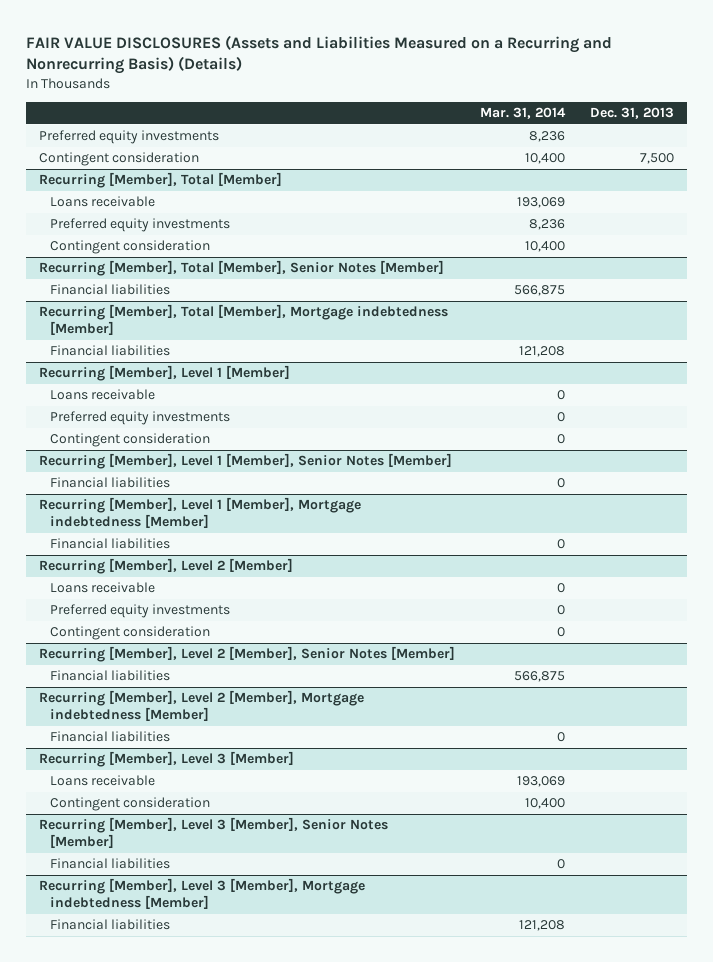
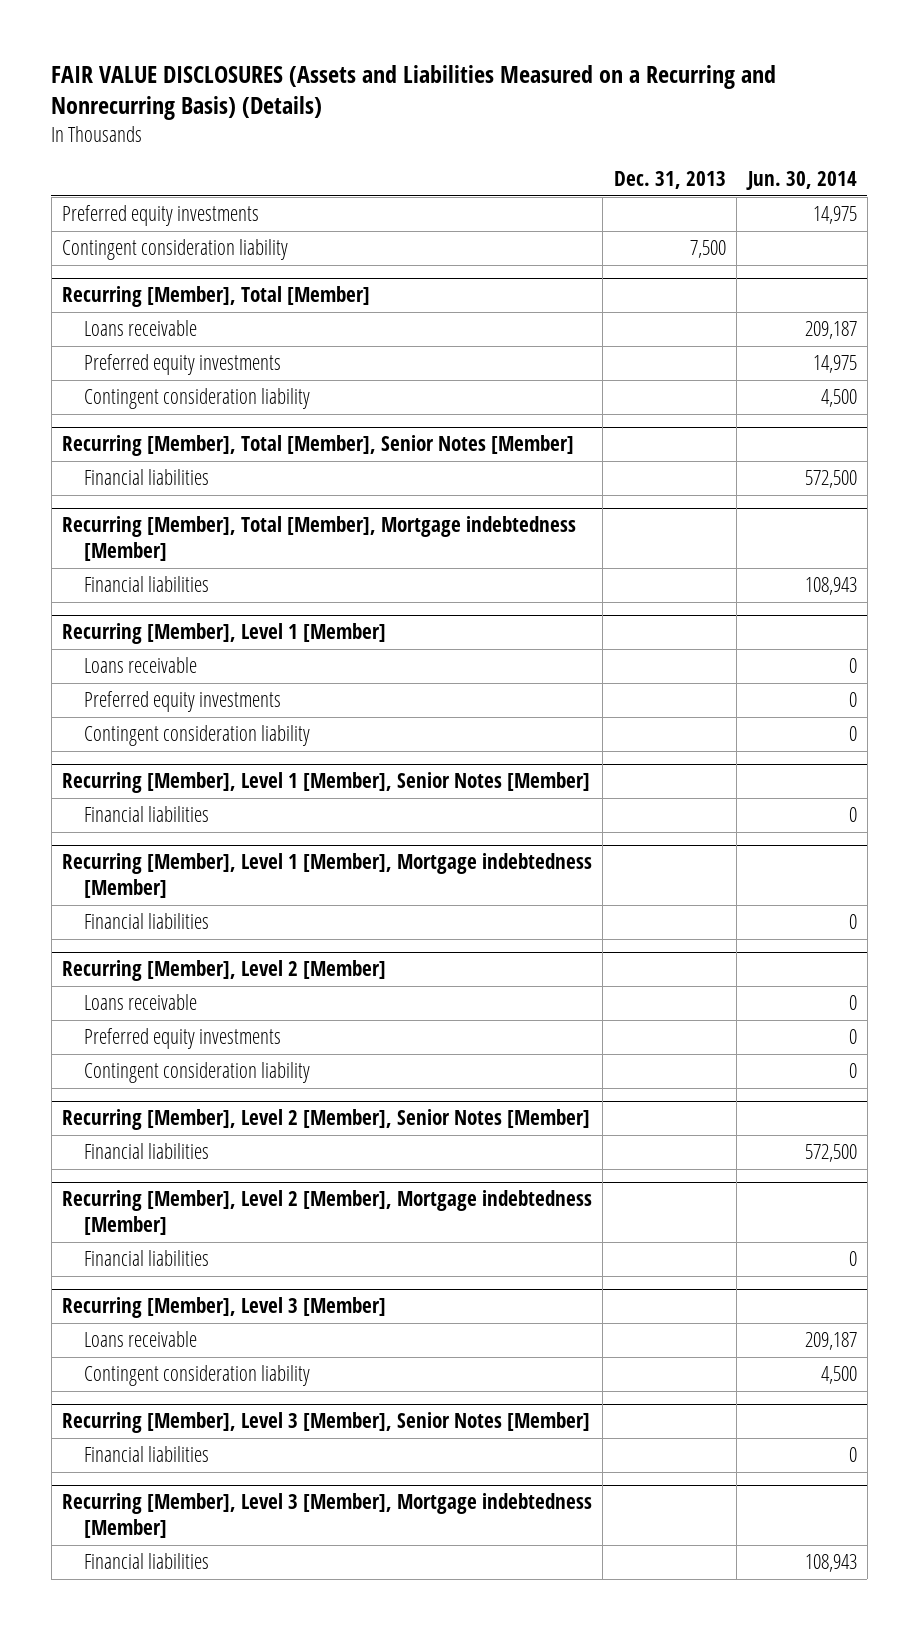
- | Mar. 31, 2014 | Dec. 31, 2013
+ | Dec. 31, 2013 | Jun. 30, 2014
- Contingent consideration | 10,400 | 7,500
+ Contingent consideration liability | 7,500 |
@ Recurring [Member], Total [Member]
- Contingent consideration | 10,400 |
+ Contingent consideration liability | | 4,500
@ Recurring [Member], Level 1 [Member]
- Contingent consideration | 0 |
+ Contingent consideration liability | | 0
@ Recurring [Member], Level 2 [Member]
- Contingent consideration | 0 |
+ Contingent consideration liability | | 0
@ Recurring [Member], Level 3 [Member]
- Contingent consideration | 10,400 |
+ Contingent consideration liability | | 4,500

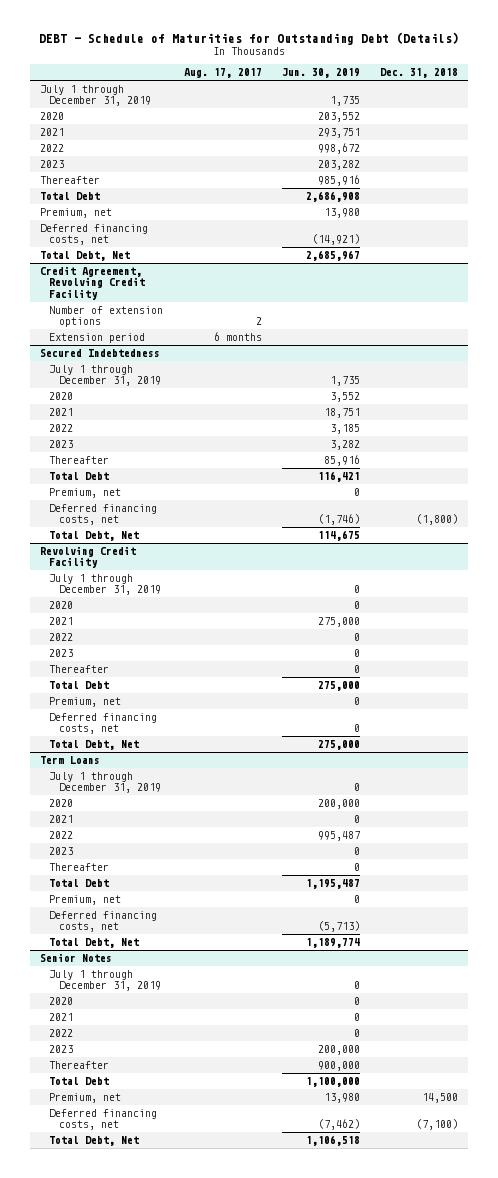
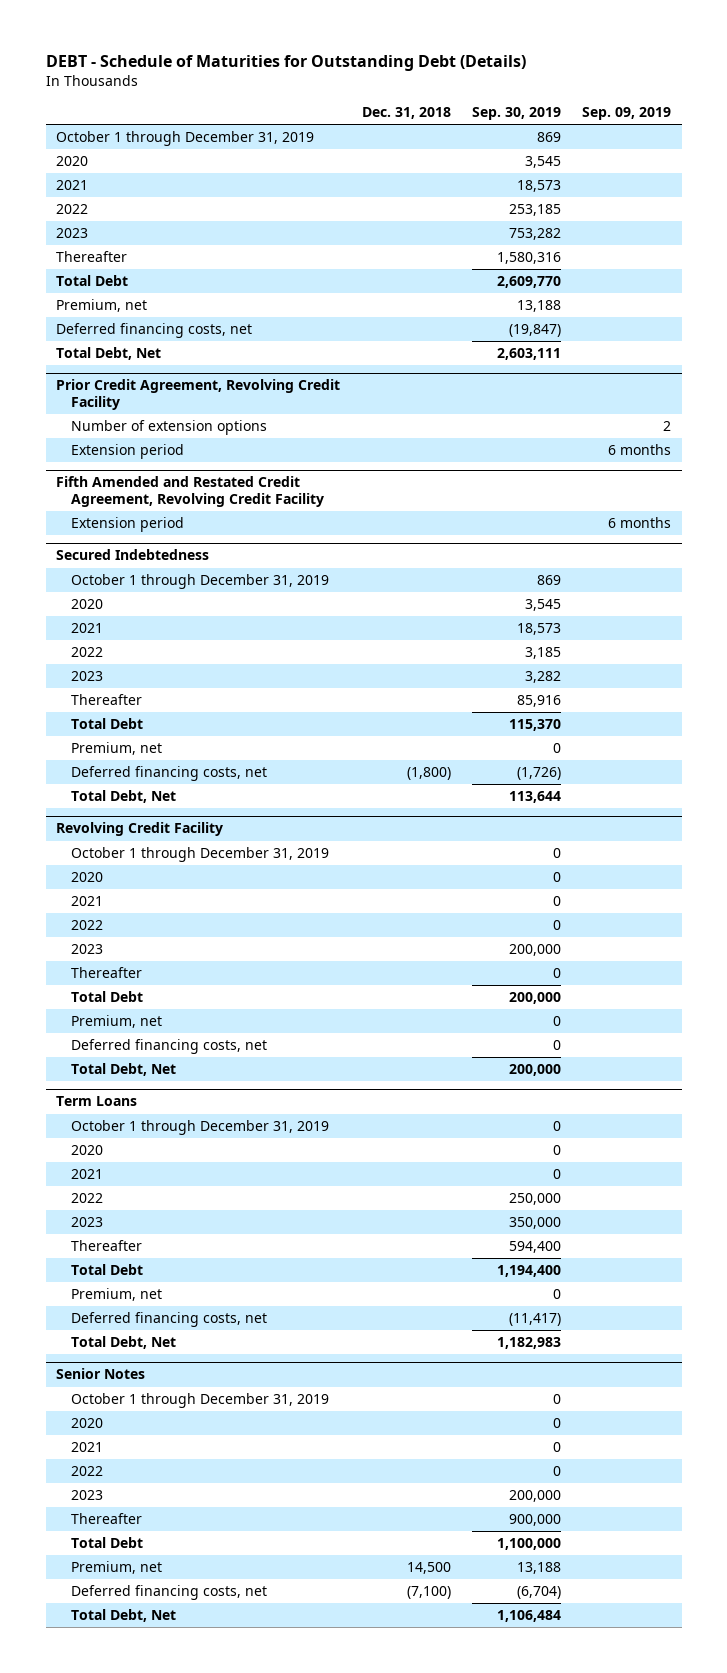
- | Aug. 17, 2017 | Jun. 30, 2019 | Dec. 31, 2018
+ | Dec. 31, 2018 | Sep. 30, 2019 | Sep. 09, 2019
- July 1 through December 31, 2019 | | 1,735 |
+ October 1 through December 31, 2019 | | 869 |
- Credit Agreement, Revolving Credit Facility
+ Prior Credit Agreement, Revolving Credit Facility
+ Fifth Amended and Restated Credit Agreement, Revolving Credit Facility
+ Extension period | | | 6 months
@ Secured Indebtedness
- July 1 through December 31, 2019 | | 1,735 |
+ October 1 through December 31, 2019 | | 869 |
@ Revolving Credit Facility
- July 1 through December 31, 2019 | | 0 |
+ October 1 through December 31, 2019 | | 0 |
@ Term Loans
- July 1 through December 31, 2019 | | 0 |
+ October 1 through December 31, 2019 | | 0 |
@ Senior Notes
- July 1 through December 31, 2019 | | 0 |
+ October 1 through December 31, 2019 | | 0 |

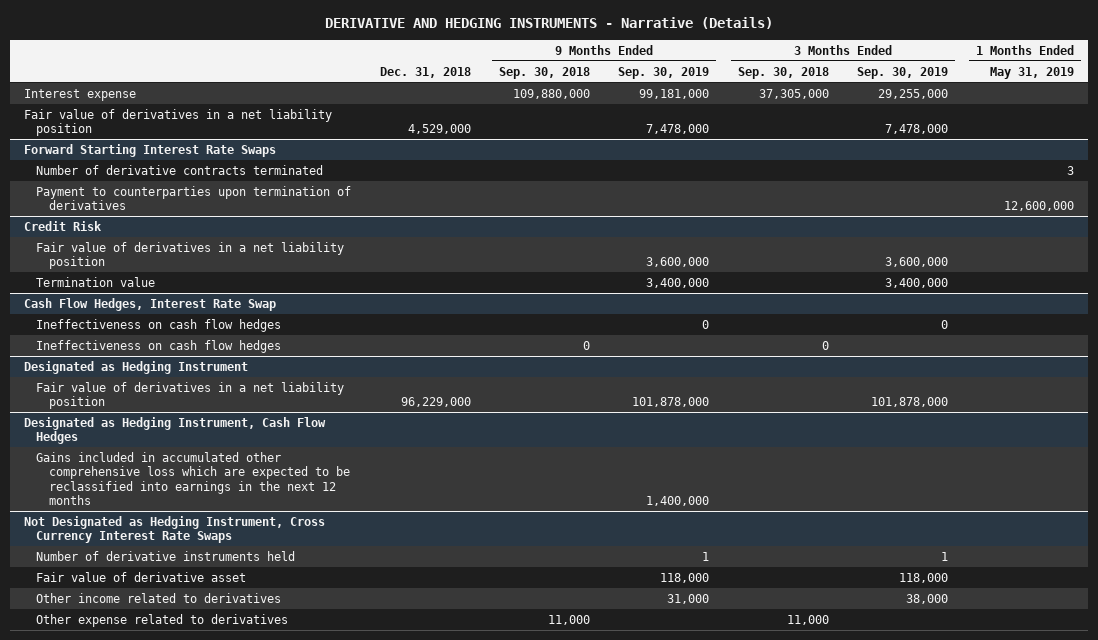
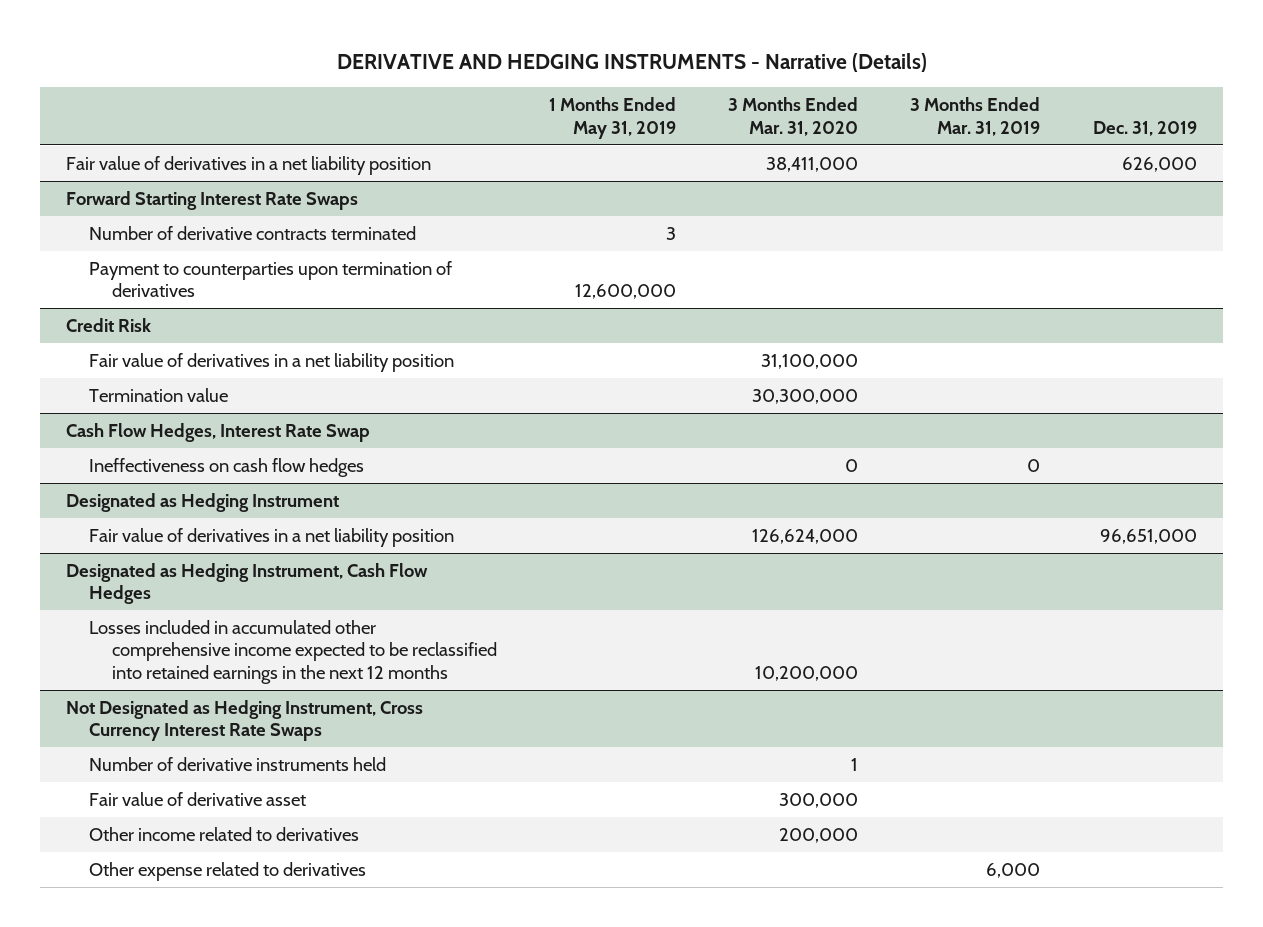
- | Dec. 31, 2018 | 9 Months Ended Sep. 30, 2018 | 9 Months Ended Sep. 30, 2019 | 3 Months Ended Sep. 30, 2018 | 3 Months Ended Sep. 30, 2019 | 1 Months Ended May 31, 2019
+ | 1 Months Ended May 31, 2019 | 3 Months Ended Mar. 31, 2020 | 3 Months Ended Mar. 31, 2019 | Dec. 31, 2019
- Interest expense | | 109,880,000 | 99,181,000 | 37,305,000 | 29,255,000 |
@ Cash Flow Hedges, Interest Rate Swap
- Ineffectiveness on cash flow hedges | | 0 | | 0 | |
@ Designated as Hedging Instrument, Cash Flow Hedges
- Gains included in accumulated other comprehensive loss which are expected to be reclassified into earnings in the next 12 months | | | 1,400,000 | | |
+ Losses included in accumulated other comprehensive income expected to be reclassified into retained earnings in the next 12 months | | 10,200,000 | |

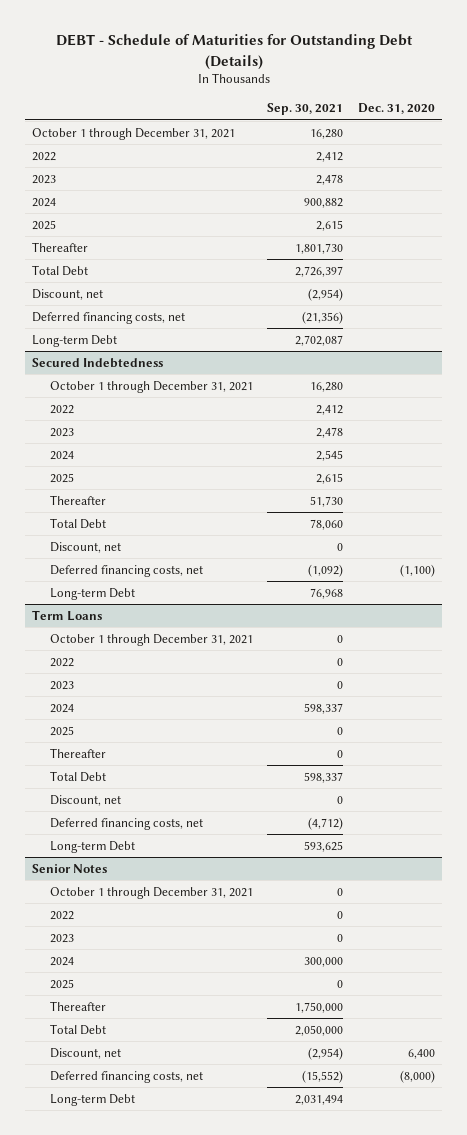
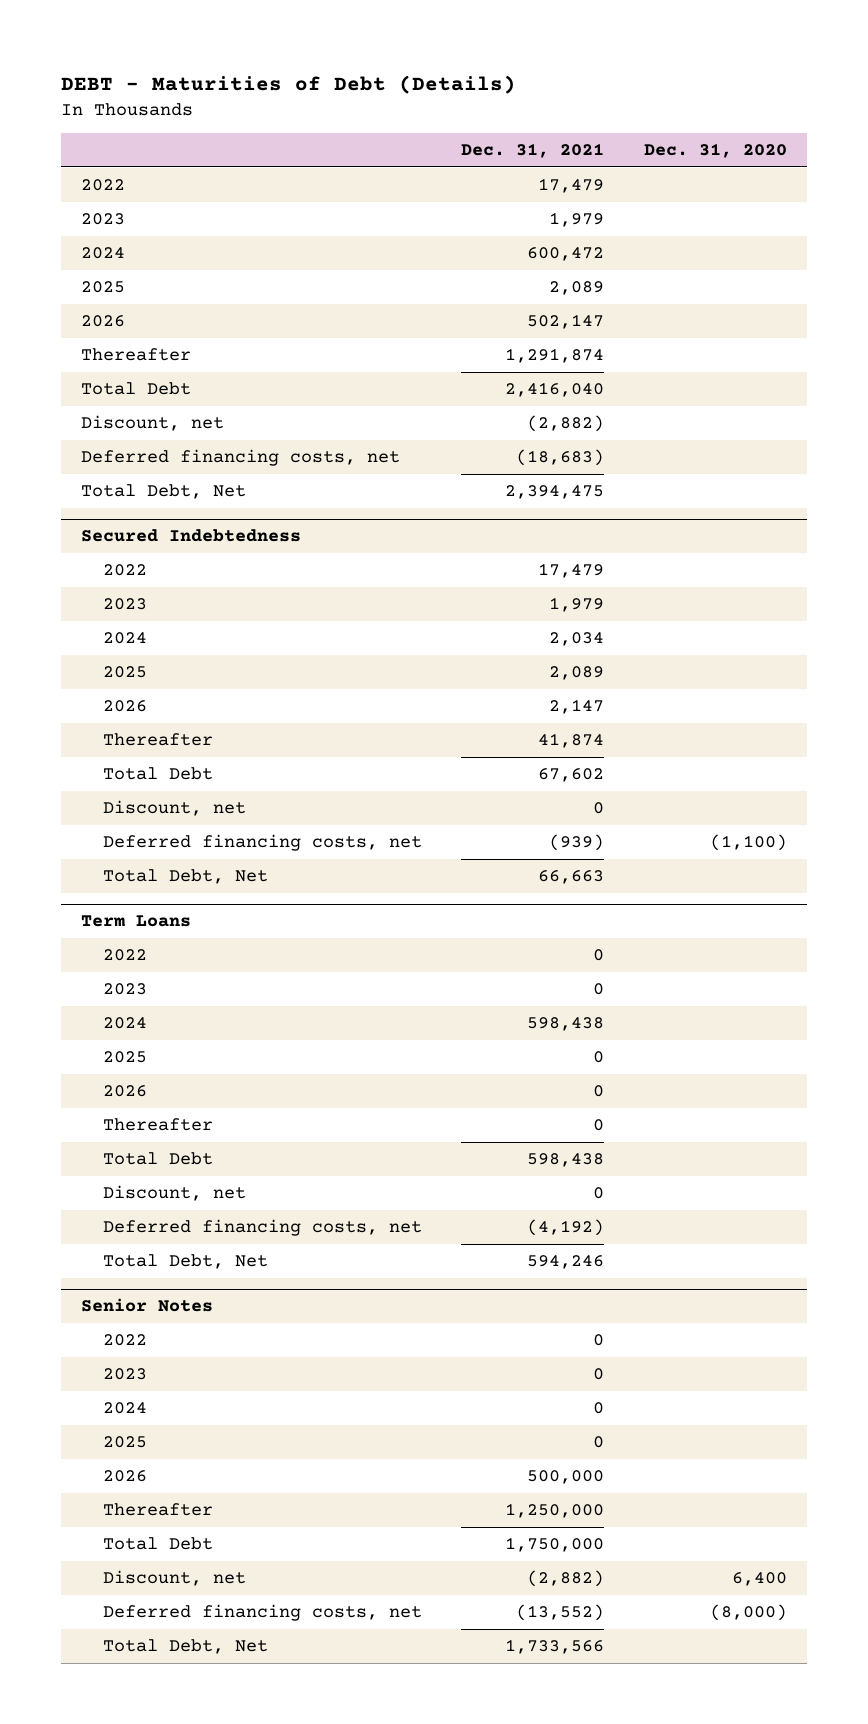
- DEBT - Schedule of Maturities for Outstanding Debt (Details)
+ DEBT - Maturities of Debt (Details)
- | Sep. 30, 2021 | Dec. 31, 2020
+ | Dec. 31, 2021 | Dec. 31, 2020
- October 1 through December 31, 2021 | 16,280 |
+ 2026 | 502,147 |
- Long-term Debt | 2,702,087 |
+ Total Debt, Net | 2,394,475 |
@ Secured Indebtedness
- October 1 through December 31, 2021 | 16,280 |
+ 2026 | 2,147 |
- Long-term Debt | 76,968 |
+ Total Debt, Net | 66,663 |
@ Term Loans
- October 1 through December 31, 2021 | 0 |
+ 2026 | 0 |
- Long-term Debt | 593,625 |
+ Total Debt, Net | 594,246 |
@ Senior Notes
- October 1 through December 31, 2021 | 0 |
+ 2026 | 500,000 |
- Long-term Debt | 2,031,494 |
+ Total Debt, Net | 1,733,566 |

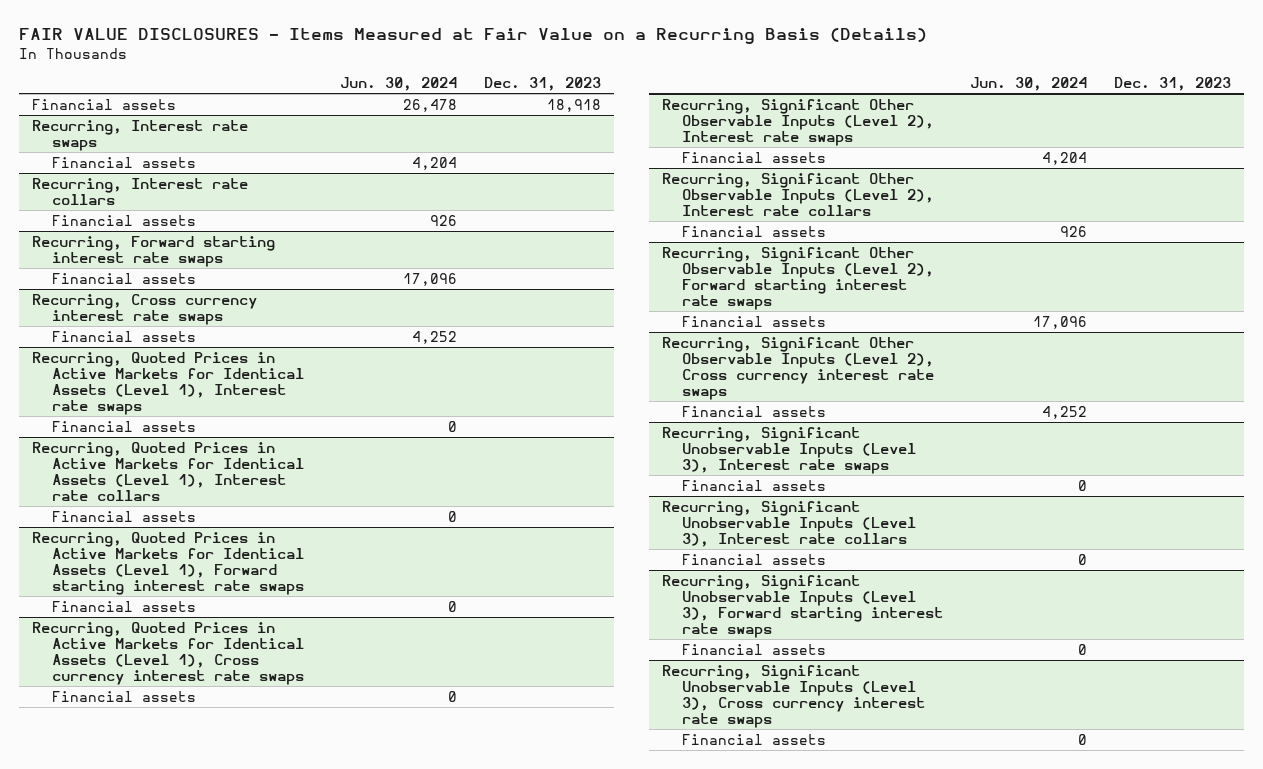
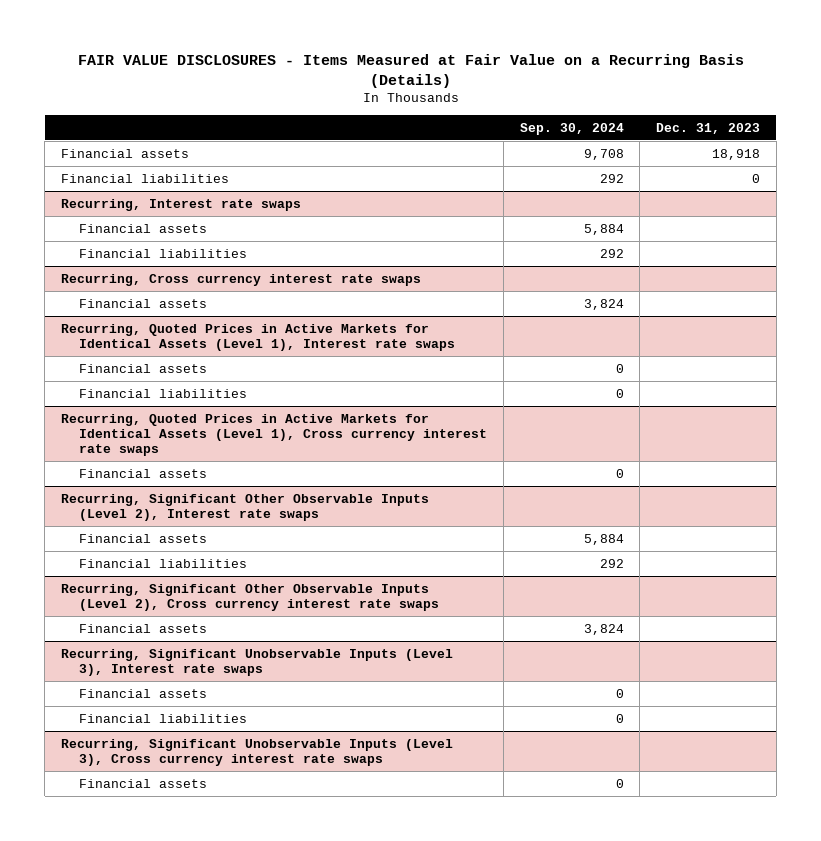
- | Jun. 30, 2024 | Dec. 31, 2023
+ | Sep. 30, 2024 | Dec. 31, 2023
+ Financial liabilities | 292 | 0
- Recurring, Interest rate collars
- Financial assets | 926 |
- Recurring, Forward starting interest rate swaps
- Financial assets | 17,096 |
@ Recurring, Interest rate swaps
+ Financial liabilities | 292 |
- Recurring, Quoted Prices in Active Markets for Identical Assets (Level 1), Interest rate collars
- Financial assets | 0 |
- Recurring, Quoted Prices in Active Markets for Identical Assets (Level 1), Forward starting interest rate swaps
- Financial assets | 0 |
@ Recurring, Quoted Prices in Active Markets for Identical Assets (Level 1), Interest rate swaps
+ Financial liabilities | 0 |
- Recurring, Significant Other Observable Inputs (Level 2), Interest rate collars
- Financial assets | 926 |
- Recurring, Significant Other Observable Inputs (Level 2), Forward starting interest rate swaps
- Financial assets | 17,096 |
@ Recurring, Significant Other Observable Inputs (Level 2), Interest rate swaps
+ Financial liabilities | 292 |
- Recurring, Significant Unobservable Inputs (Level 3), Interest rate collars
- Financial assets | 0 |
- Recurring, Significant Unobservable Inputs (Level 3), Forward starting interest rate swaps
- Financial assets | 0 |
@ Recurring, Significant Unobservable Inputs (Level 3), Interest rate swaps
+ Financial liabilities | 0 |

